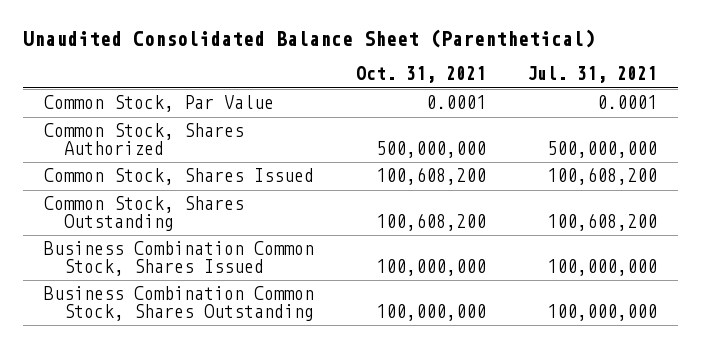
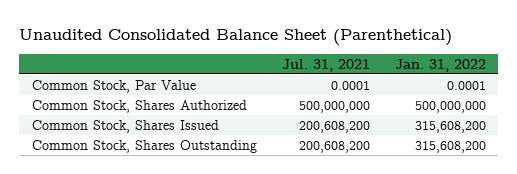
- | Oct. 31, 2021 | Jul. 31, 2021
+ | Jul. 31, 2021 | Jan. 31, 2022
- Common Stock, Shares Issued | 100,608,200 | 100,608,200
- Common Stock, Shares Outstanding | 100,608,200 | 100,608,200
- Business Combination Common Stock, Shares Issued | 100,000,000 | 100,000,000
- Business Combination Common Stock, Shares Outstanding | 100,000,000 | 100,000,000
+ Common Stock, Shares Issued | 200,608,200 | 315,608,200
+ Common Stock, Shares Outstanding | 200,608,200 | 315,608,200

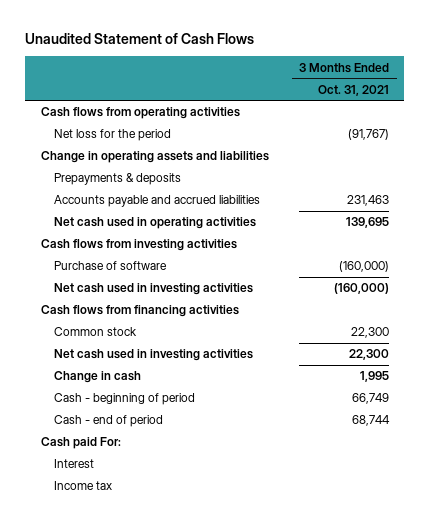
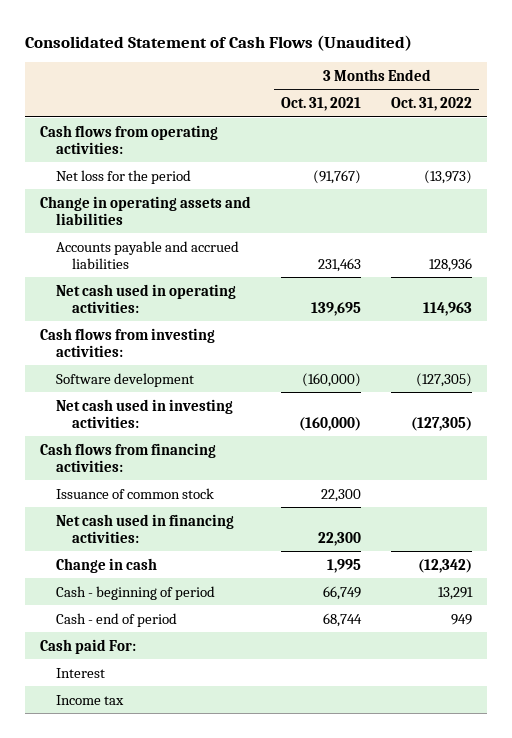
- Unaudited Statement of Cash Flows
+ Consolidated Statement of Cash Flows (Unaudited)
- | 3 Months Ended Oct. 31, 2021
+ | 3 Months Ended Oct. 31, 2021 | 3 Months Ended Oct. 31, 2022
- Cash flows from operating activities
+ Cash flows from operating activities:
- Prepayments & deposits
- Net cash used in operating activities | 139,695
- Cash flows from investing activities
- Purchase of software | (160,000)
- Net cash used in investing activities | (160,000)
- Cash flows from financing activities
- Common stock | 22,300
- Net cash used in investing activities | 22,300
+ Net cash used in operating activities: | 139,695 | 114,963
+ Cash flows from investing activities:
+ Software development | (160,000) | (127,305)
+ Net cash used in investing activities: | (160,000) | (127,305)
+ Cash flows from financing activities:
+ Issuance of common stock | 22,300 |
+ Net cash used in financing activities: | 22,300 |

